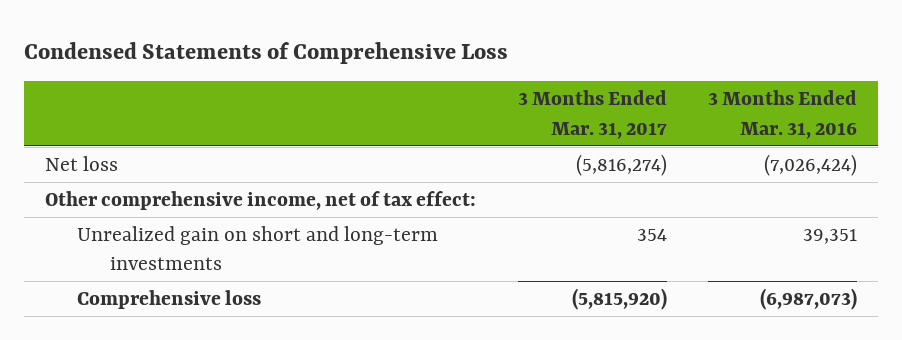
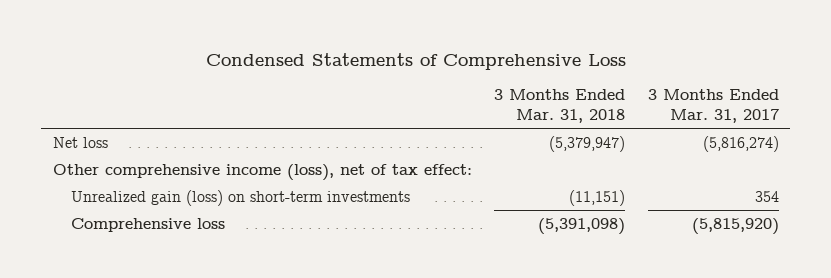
- | 3 Months Ended Mar. 31, 2017 | 3 Months Ended Mar. 31, 2016
+ | 3 Months Ended Mar. 31, 2018 | 3 Months Ended Mar. 31, 2017
- Other comprehensive income, net of tax effect:
- Unrealized gain on short and long-term investments | 354 | 39,351
+ Other comprehensive income (loss), net of tax effect:
+ Unrealized gain (loss) on short-term investments | (11,151) | 354

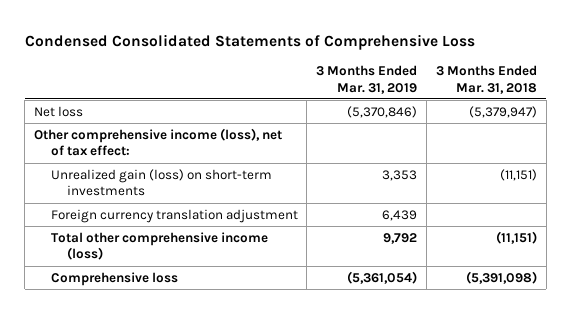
- Condensed Statements of Comprehensive Loss
+ Condensed Consolidated Statements of Comprehensive Loss
- | 3 Months Ended Mar. 31, 2018 | 3 Months Ended Mar. 31, 2017
+ | 3 Months Ended Mar. 31, 2019 | 3 Months Ended Mar. 31, 2018
+ Foreign currency translation adjustment | 6,439 |
+ Total other comprehensive income (loss) | 9,792 | (11,151)

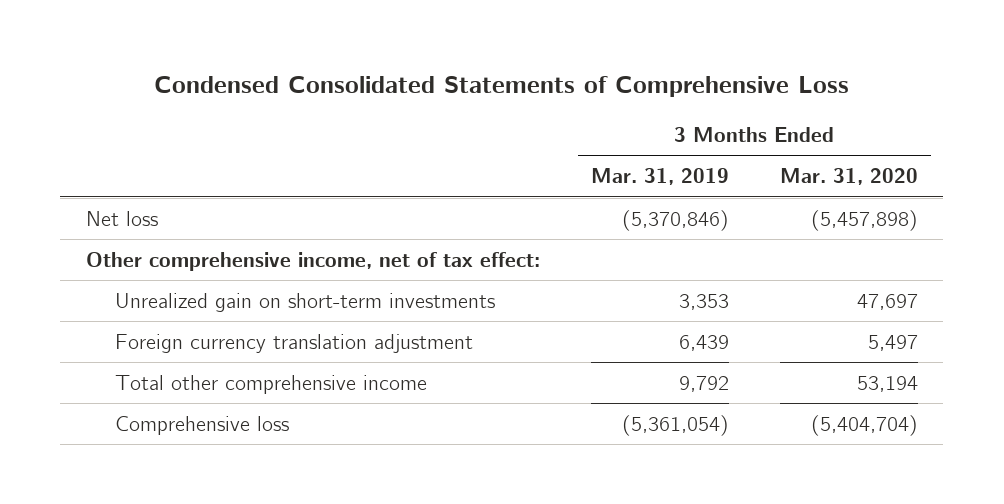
- | 3 Months Ended Mar. 31, 2019 | 3 Months Ended Mar. 31, 2018
+ | 3 Months Ended Mar. 31, 2019 | 3 Months Ended Mar. 31, 2020
- Other comprehensive income (loss), net of tax effect:
- Unrealized gain (loss) on short-term investments | 3,353 | (11,151)
+ Other comprehensive income, net of tax effect:
+ Unrealized gain on short-term investments | 3,353 | 47,697
- Total other comprehensive income (loss) | 9,792 | (11,151)
+ Total other comprehensive income | 9,792 | 53,194

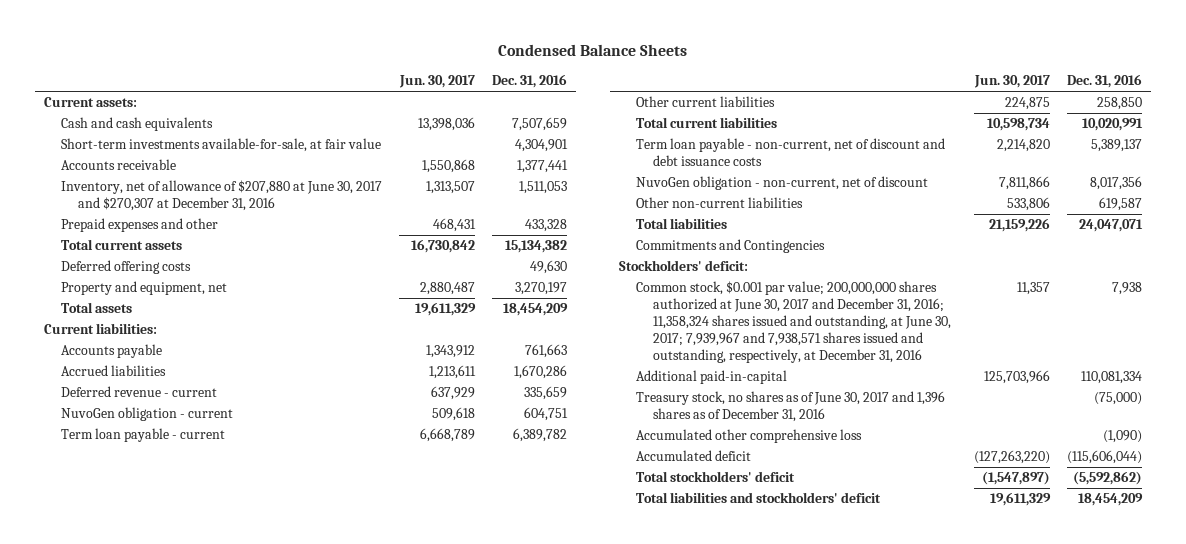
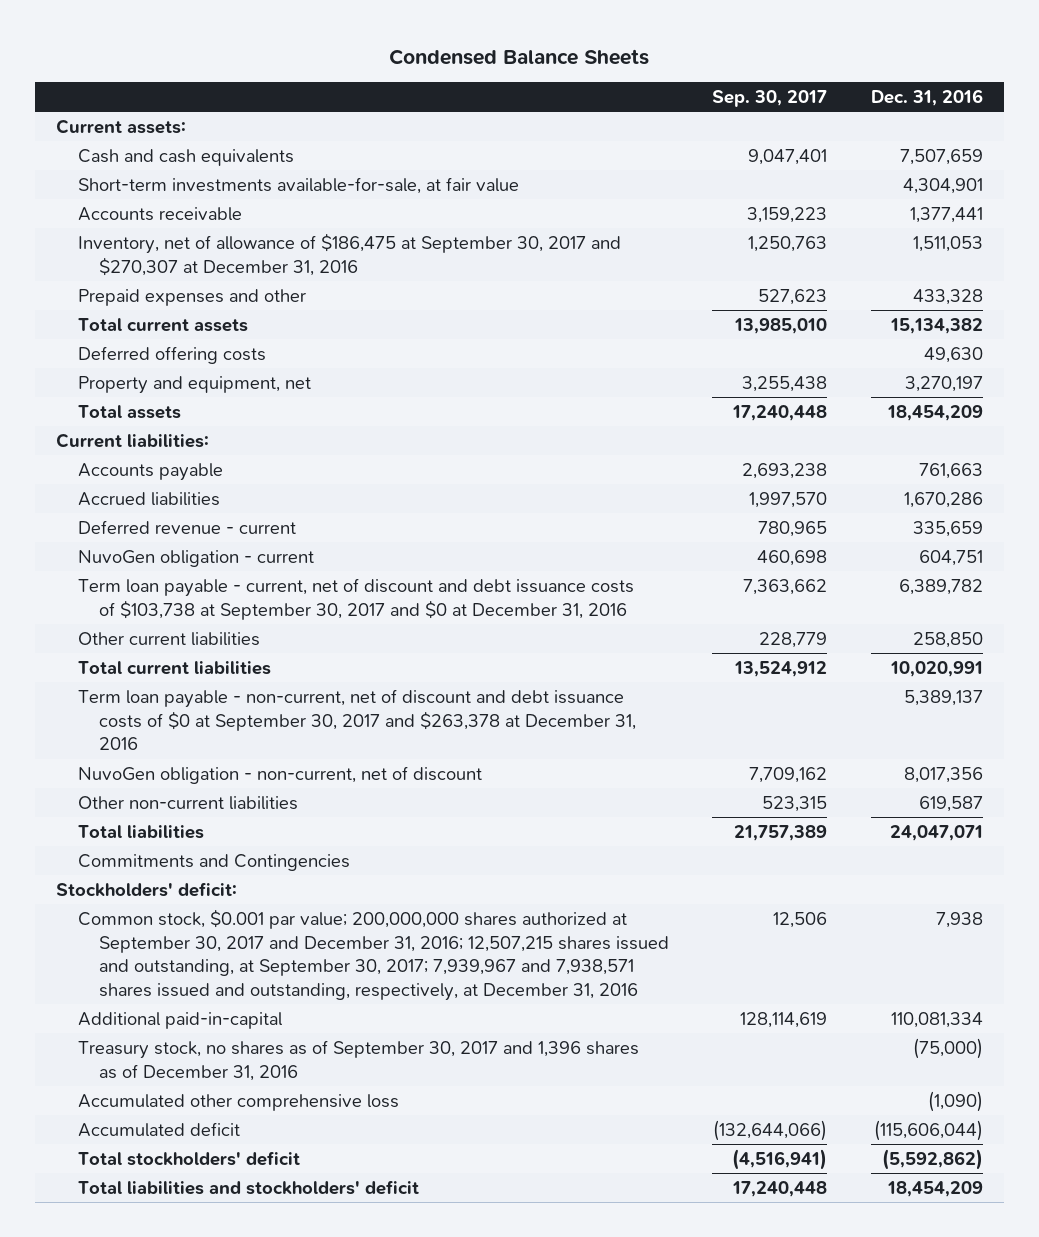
- | Jun. 30, 2017 | Dec. 31, 2016
+ | Sep. 30, 2017 | Dec. 31, 2016
- Inventory, net of allowance of $207,880 at June 30, 2017 and $270,307 at December 31, 2016 | 1,313,507 | 1,511,053
+ Inventory, net of allowance of $186,475 at September 30, 2017 and $270,307 at December 31, 2016 | 1,250,763 | 1,511,053
- Term loan payable - current | 6,668,789 | 6,389,782
+ Term loan payable - current, net of discount and debt issuance costs of $103,738 at September 30, 2017 and $0 at December 31, 2016 | 7,363,662 | 6,389,782
- Term loan payable - non-current, net of discount and debt issuance costs | 2,214,820 | 5,389,137
+ Term loan payable - non-current, net of discount and debt issuance costs of $0 at September 30, 2017 and $263,378 at December 31, 2016 | | 5,389,137
- Common stock, $0.001 par value; 200,000,000 shares authorized at June 30, 2017 and December 31, 2016; 11,358,324 shares issued and outstanding, at June 30, 2017; 7,939,967 and 7,938,571 shares issued and outstanding, respectively, at December 31, 2016 | 11,357 | 7,938
+ Common stock, $0.001 par value; 200,000,000 shares authorized at September 30, 2017 and December 31, 2016; 12,507,215 shares issued and outstanding, at September 30, 2017; 7,939,967 and 7,938,571 shares issued and outstanding, respectively, at December 31, 2016 | 12,506 | 7,938
- Treasury stock, no shares as of June 30, 2017 and 1,396 shares as of December 31, 2016 | | (75,000)
+ Treasury stock, no shares as of September 30, 2017 and 1,396 shares as of December 31, 2016 | | (75,000)

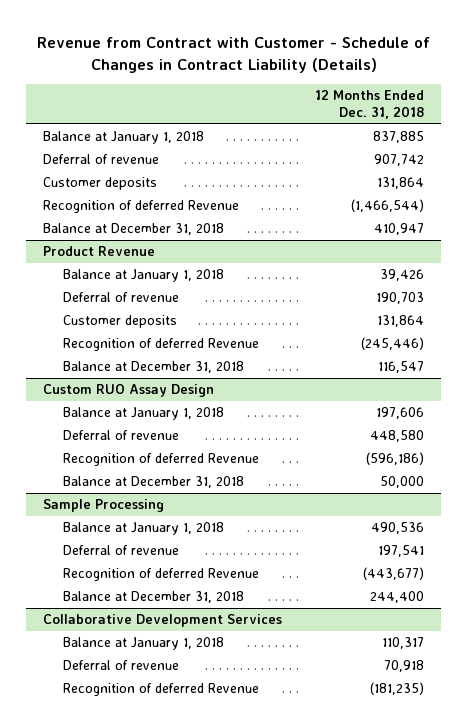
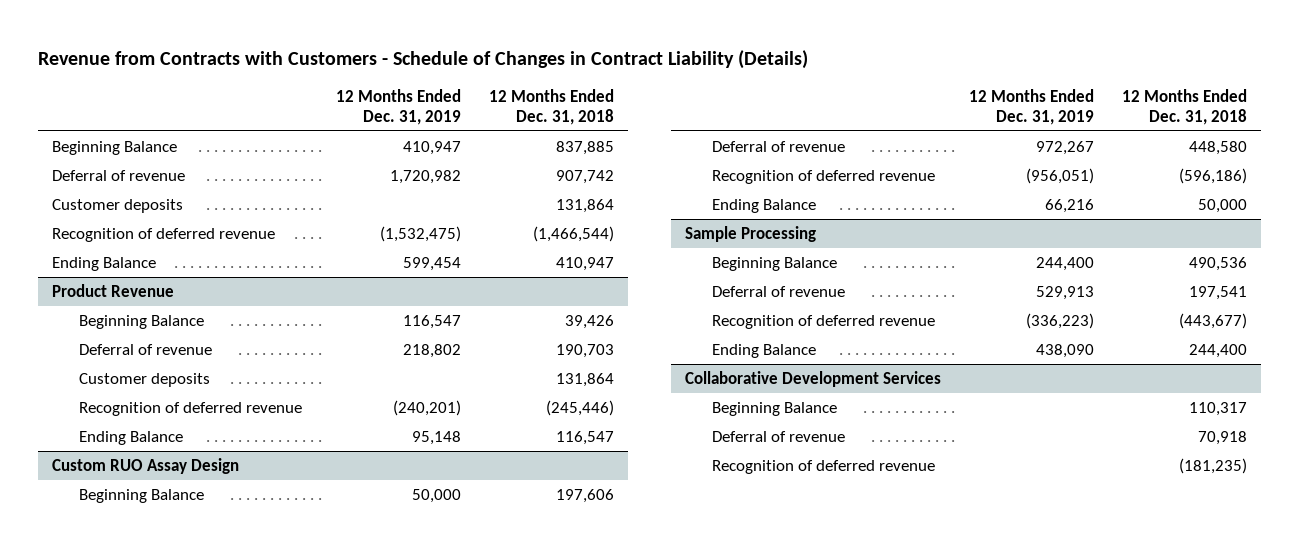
- Revenue from Contract with Customer - Schedule of Changes in Contract Liability (Details)
+ Revenue from Contracts with Customers - Schedule of Changes in Contract Liability (Details)
- | 12 Months Ended Dec. 31, 2018
+ | 12 Months Ended Dec. 31, 2019 | 12 Months Ended Dec. 31, 2018
- Balance at January 1, 2018 | 837,885
+ Beginning Balance | 410,947 | 837,885
- Recognition of deferred Revenue | (1,466,544)
- Balance at December 31, 2018 | 410,947
+ Recognition of deferred revenue | (1,532,475) | (1,466,544)
+ Ending Balance | 599,454 | 410,947
@ Product Revenue
- Balance at January 1, 2018 | 39,426
+ Beginning Balance | 116,547 | 39,426
- Recognition of deferred Revenue | (245,446)
- Balance at December 31, 2018 | 116,547
+ Recognition of deferred revenue | (240,201) | (245,446)
+ Ending Balance | 95,148 | 116,547
@ Custom RUO Assay Design
- Balance at January 1, 2018 | 197,606
+ Beginning Balance | 50,000 | 197,606
- Recognition of deferred Revenue | (596,186)
- Balance at December 31, 2018 | 50,000
+ Recognition of deferred revenue | (956,051) | (596,186)
+ Ending Balance | 66,216 | 50,000
@ Sample Processing
- Balance at January 1, 2018 | 490,536
+ Beginning Balance | 244,400 | 490,536
- Recognition of deferred Revenue | (443,677)
- Balance at December 31, 2018 | 244,400
+ Recognition of deferred revenue | (336,223) | (443,677)
+ Ending Balance | 438,090 | 244,400
@ Collaborative Development Services
- Balance at January 1, 2018 | 110,317
+ Beginning Balance | | 110,317
- Recognition of deferred Revenue | (181,235)
+ Recognition of deferred revenue | | (181,235)

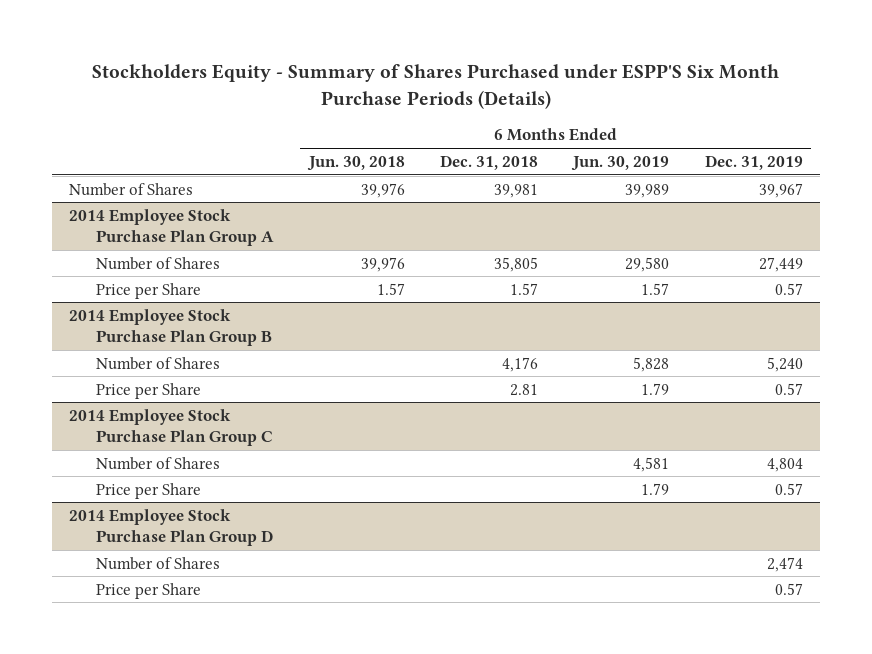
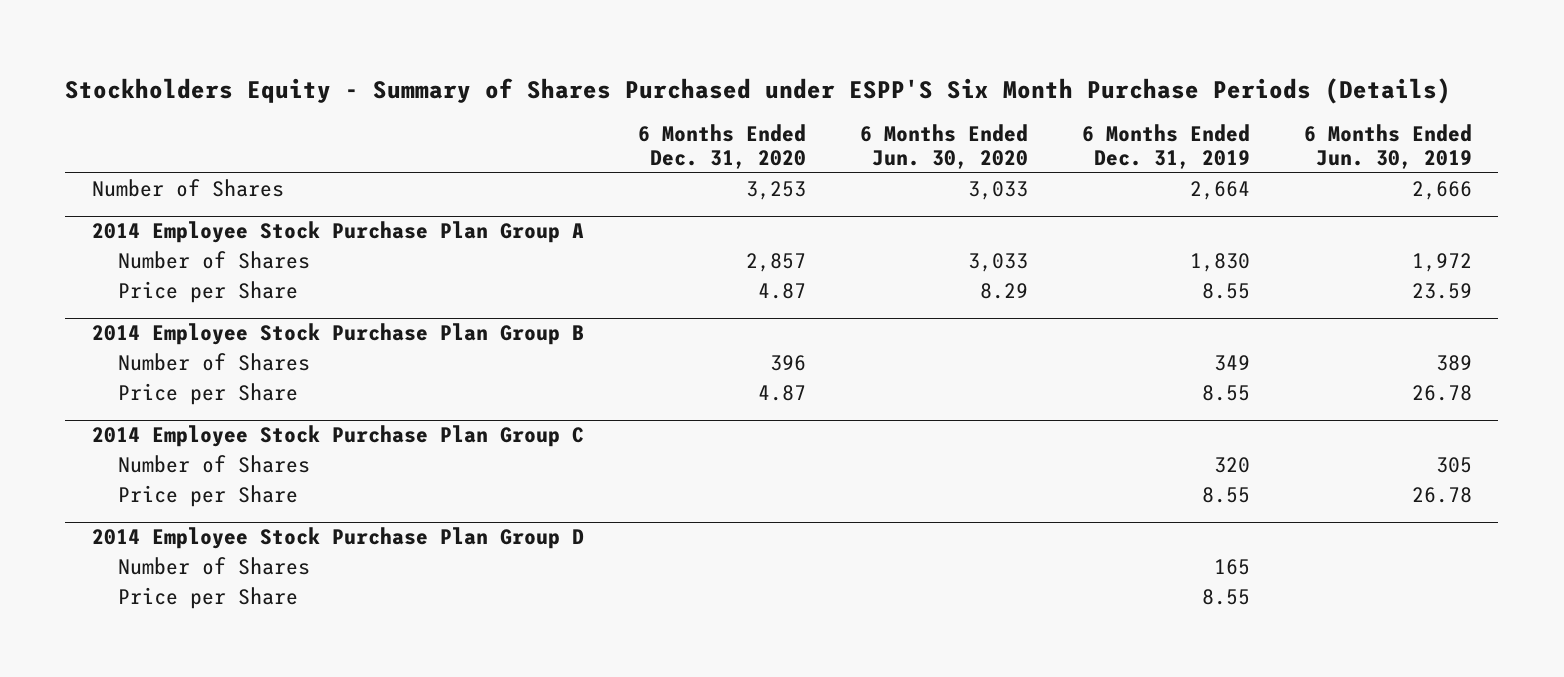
- | 6 Months Ended Jun. 30, 2018 | 6 Months Ended Dec. 31, 2018 | 6 Months Ended Jun. 30, 2019 | 6 Months Ended Dec. 31, 2019
+ | 6 Months Ended Dec. 31, 2020 | 6 Months Ended Jun. 30, 2020 | 6 Months Ended Dec. 31, 2019 | 6 Months Ended Jun. 30, 2019
- Number of Shares | 39,976 | 39,981 | 39,989 | 39,967
+ Number of Shares | 3,253 | 3,033 | 2,664 | 2,666
@ 2014 Employee Stock Purchase Plan Group A
- Number of Shares | 39,976 | 35,805 | 29,580 | 27,449
- Price per Share | 1.57 | 1.57 | 1.57 | 0.57
+ Number of Shares | 2,857 | 3,033 | 1,830 | 1,972
+ Price per Share | 4.87 | 8.29 | 8.55 | 23.59
@ 2014 Employee Stock Purchase Plan Group B
- Number of Shares | | 4,176 | 5,828 | 5,240
- Price per Share | | 2.81 | 1.79 | 0.57
+ Number of Shares | 396 | | 349 | 389
+ Price per Share | 4.87 | | 8.55 | 26.78
@ 2014 Employee Stock Purchase Plan Group C
- Number of Shares | | | 4,581 | 4,804
- Price per Share | | | 1.79 | 0.57
+ Number of Shares | | | 320 | 305
+ Price per Share | | | 8.55 | 26.78
@ 2014 Employee Stock Purchase Plan Group D
- Number of Shares | | | | 2,474
- Price per Share | | | | 0.57
+ Number of Shares | | | 165 |
+ Price per Share | | | 8.55 |

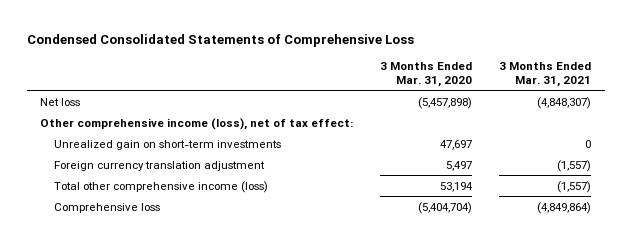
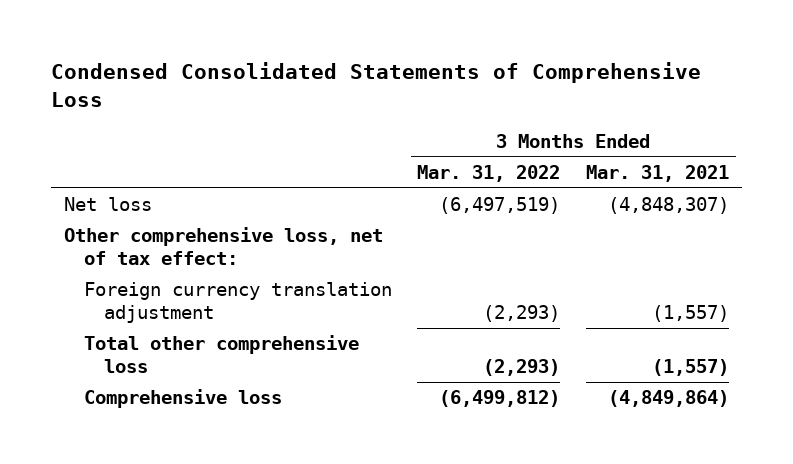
- | 3 Months Ended Mar. 31, 2020 | 3 Months Ended Mar. 31, 2021
+ | 3 Months Ended Mar. 31, 2022 | 3 Months Ended Mar. 31, 2021
- Other comprehensive income (loss), net of tax effect:
- Unrealized gain on short-term investments | 47,697 | 0
+ Other comprehensive loss, net of tax effect:
- Total other comprehensive income (loss) | 53,194 | (1,557)
+ Total other comprehensive loss | (2,293) | (1,557)

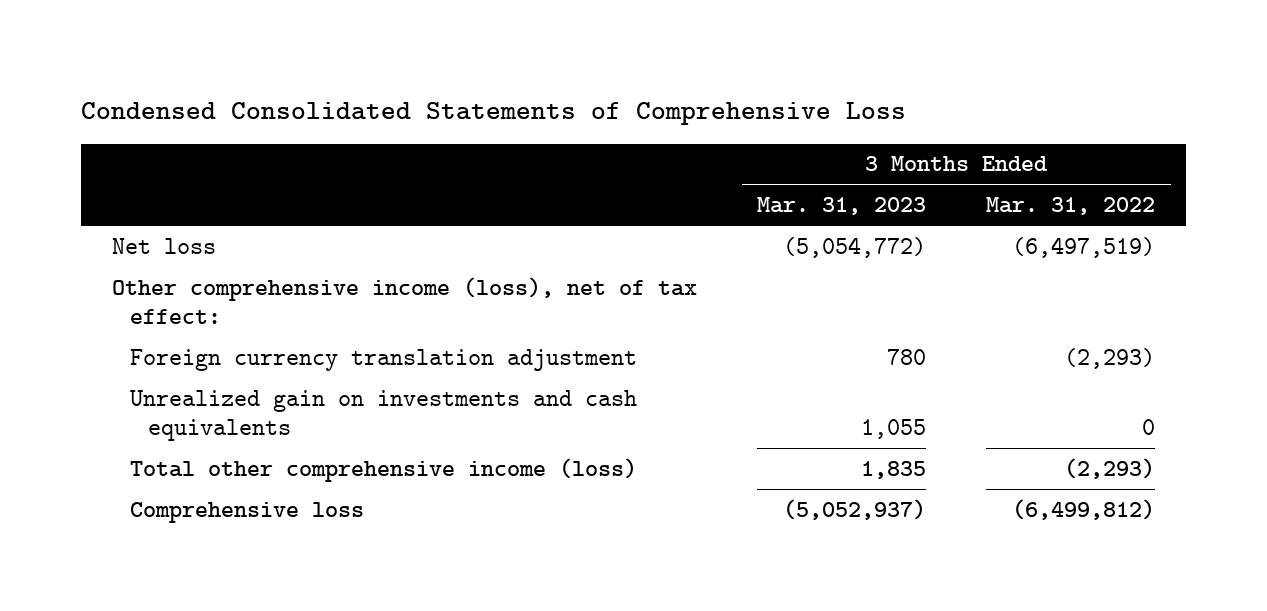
- | 3 Months Ended Mar. 31, 2022 | 3 Months Ended Mar. 31, 2021
+ | 3 Months Ended Mar. 31, 2023 | 3 Months Ended Mar. 31, 2022
- Other comprehensive loss, net of tax effect:
+ Other comprehensive income (loss), net of tax effect:
- Total other comprehensive loss | (2,293) | (1,557)
+ Unrealized gain on investments and cash equivalents | 1,055 | 0
+ Total other comprehensive income (loss) | 1,835 | (2,293)

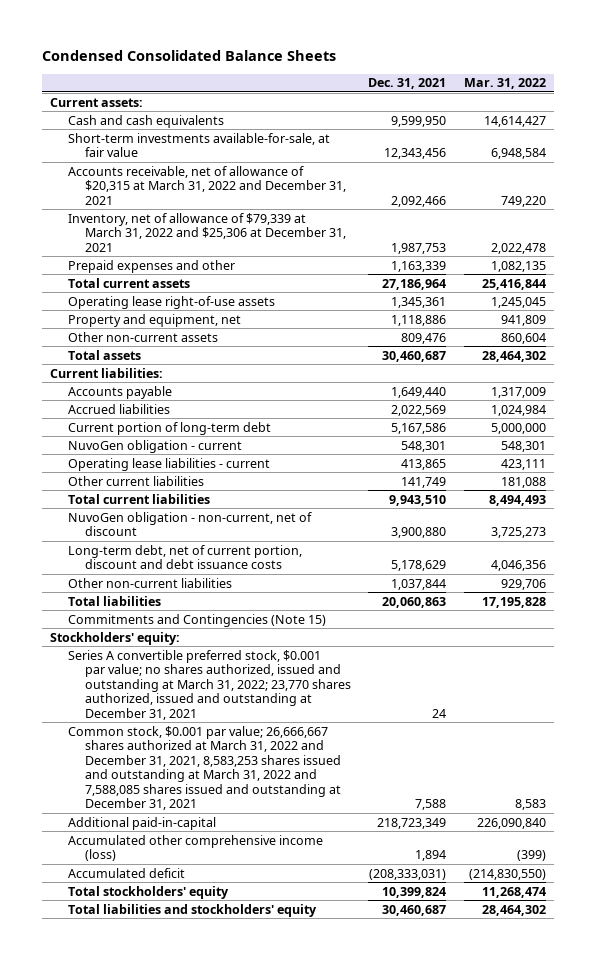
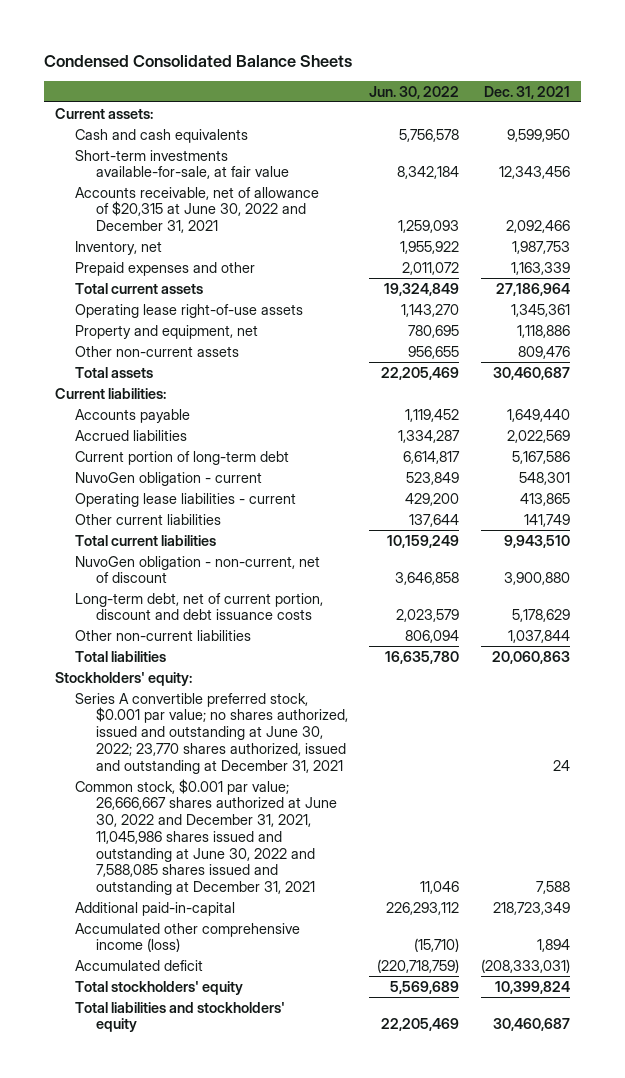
- | Dec. 31, 2021 | Mar. 31, 2022
+ | Jun. 30, 2022 | Dec. 31, 2021
- Accounts receivable, net of allowance of $20,315 at March 31, 2022 and December 31, 2021 | 2,092,466 | 749,220
- Inventory, net of allowance of $79,339 at March 31, 2022 and $25,306 at December 31, 2021 | 1,987,753 | 2,022,478
+ Accounts receivable, net of allowance of $20,315 at June 30, 2022 and December 31, 2021 | 1,259,093 | 2,092,466
+ Inventory, net | 1,955,922 | 1,987,753
- Commitments and Contingencies (Note 15)
- Series A convertible preferred stock, $0.001 par value; no shares authorized, issued and outstanding at March 31, 2022; 23,770 shares authorized, issued and outstanding at December 31, 2021 | 24 |
- Common stock, $0.001 par value; 26,666,667 shares authorized at March 31, 2022 and December 31, 2021, 8,583,253 shares issued and outstanding at March 31, 2022 and 7,588,085 shares issued and outstanding at December 31, 2021 | 7,588 | 8,583
+ Series A convertible preferred stock, $0.001 par value; no shares authorized, issued and outstanding at June 30, 2022; 23,770 shares authorized, issued and outstanding at December 31, 2021 | | 24
+ Common stock, $0.001 par value; 26,666,667 shares authorized at June 30, 2022 and December 31, 2021, 11,045,986 shares issued and outstanding at June 30, 2022 and 7,588,085 shares issued and outstanding at December 31, 2021 | 11,046 | 7,588

